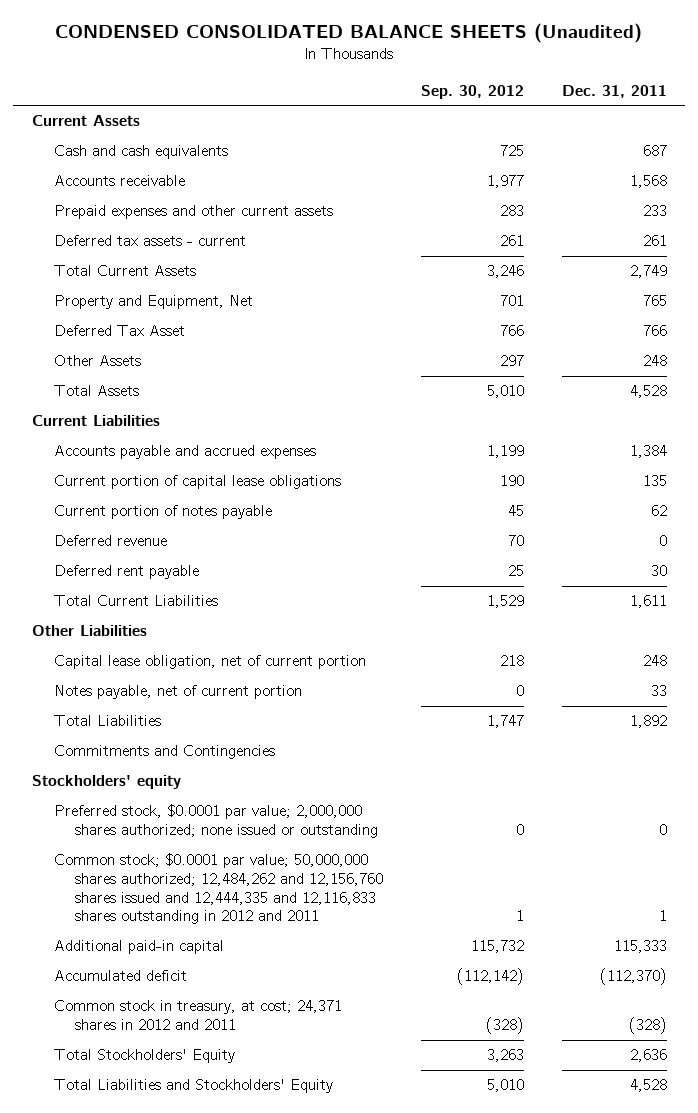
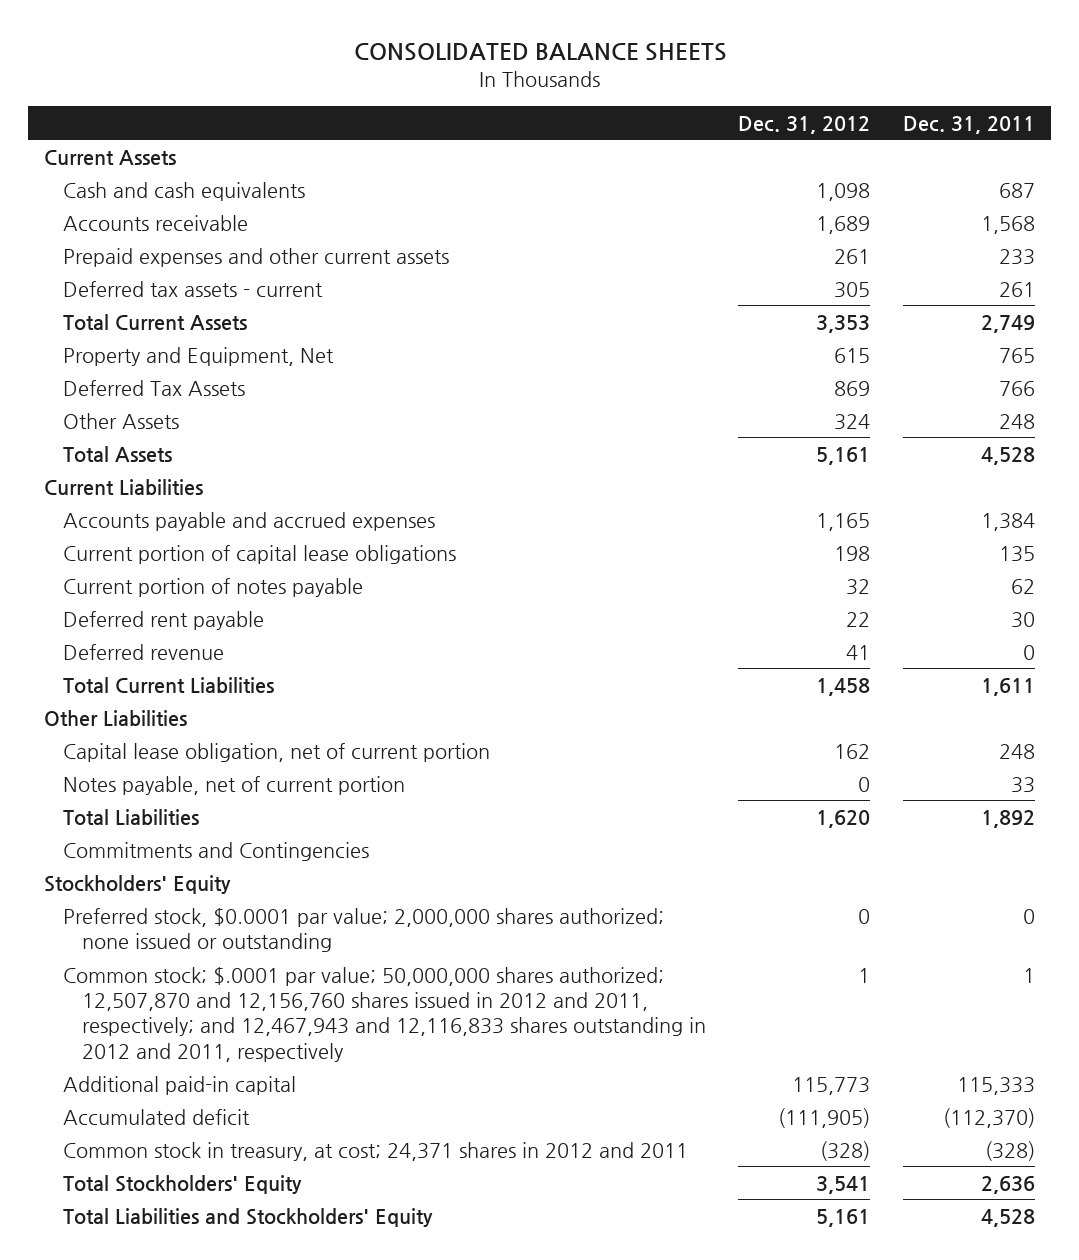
- CONDENSED CONSOLIDATED BALANCE SHEETS (Unaudited)
+ CONSOLIDATED BALANCE SHEETS
- | Sep. 30, 2012 | Dec. 31, 2011
+ | Dec. 31, 2012 | Dec. 31, 2011
- Deferred Tax Asset | 766 | 766
+ Deferred Tax Assets | 869 | 766
moved down: Deferred revenue | 41 | 0
- Stockholders' equity
+ Stockholders' Equity
- Common stock; $0.0001 par value; 50,000,000 shares authorized; 12,484,262 and 12,156,760 shares issued and 12,444,335 and 12,116,833 shares outstanding in 2012 and 2011 | 1 | 1
+ Common stock; $.0001 par value; 50,000,000 shares authorized; 12,507,870 and 12,156,760 shares issued in 2012 and 2011, respectively; and 12,467,943 and 12,116,833 shares outstanding in 2012 and 2011, respectively | 1 | 1

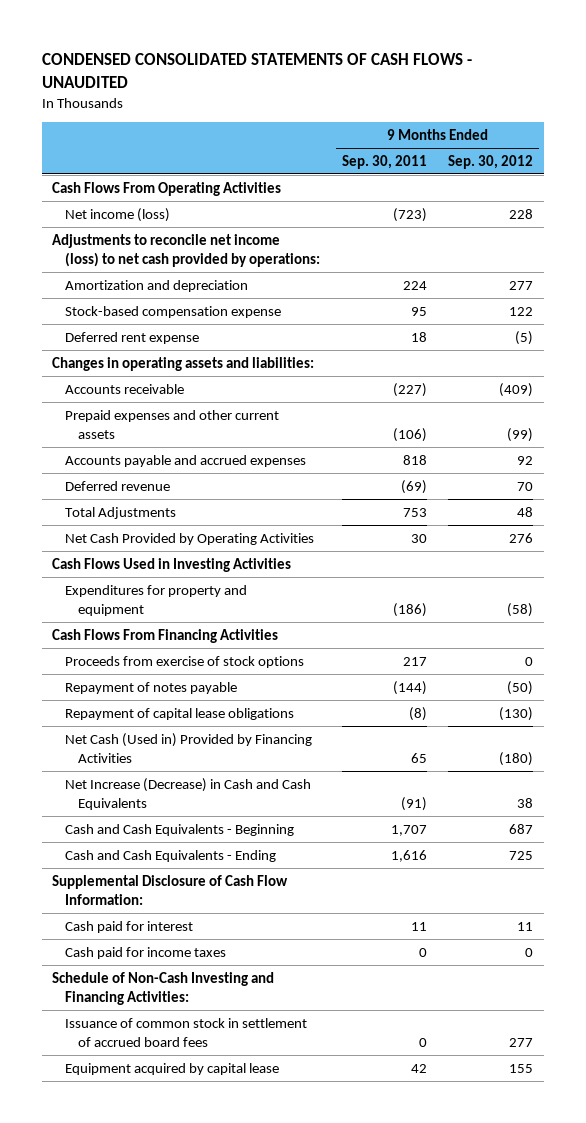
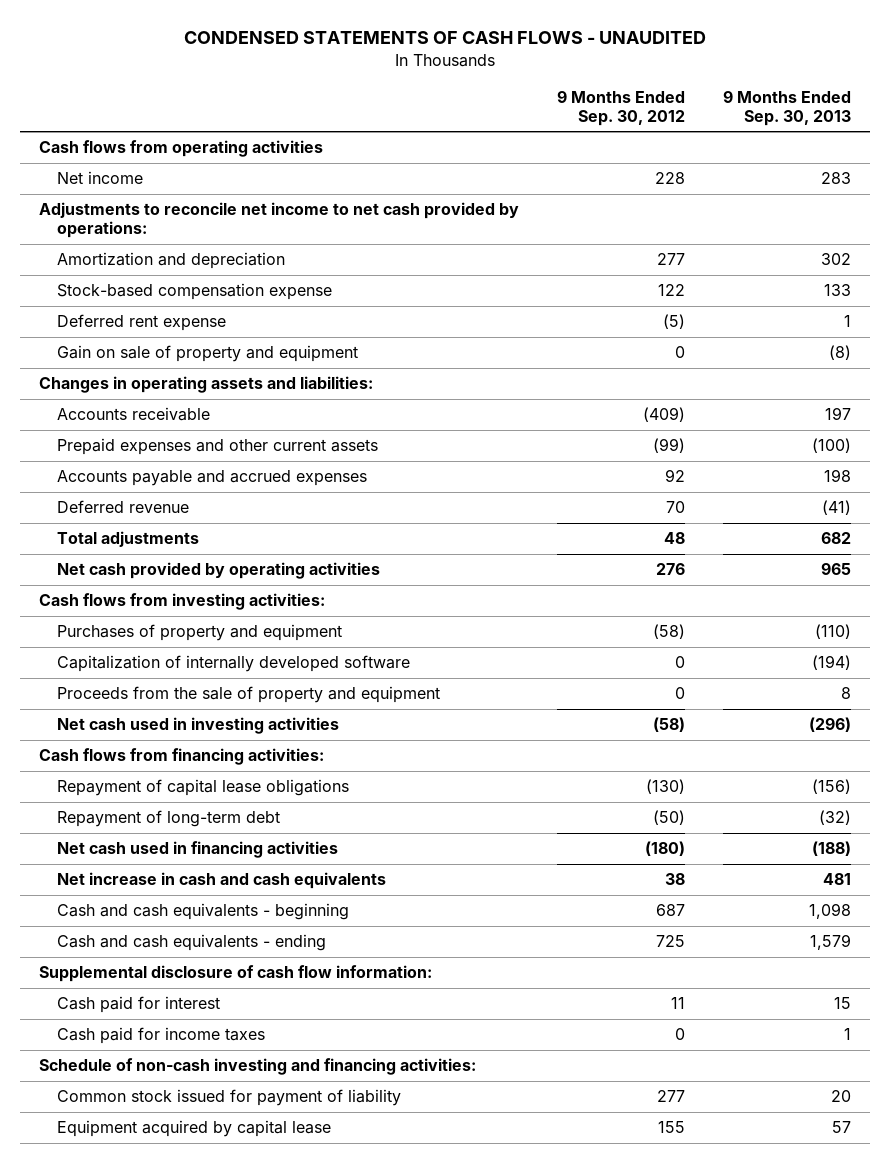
- CONDENSED CONSOLIDATED STATEMENTS OF CASH FLOWS - UNAUDITED
+ CONDENSED STATEMENTS OF CASH FLOWS - UNAUDITED
- | 9 Months Ended Sep. 30, 2011 | 9 Months Ended Sep. 30, 2012
+ | 9 Months Ended Sep. 30, 2012 | 9 Months Ended Sep. 30, 2013
- Cash Flows From Operating Activities
- Net income (loss) | (723) | 228
- Adjustments to reconcile net income (loss) to net cash provided by operations:
+ Cash flows from operating activities
+ Net income | 228 | 283
+ Adjustments to reconcile net income to net cash provided by operations:
+ Gain on sale of property and equipment | 0 | (8)
- Total Adjustments | 753 | 48
- Net Cash Provided by Operating Activities | 30 | 276
- Cash Flows Used in Investing Activities
- Expenditures for property and equipment | (186) | (58)
- Cash Flows From Financing Activities
- Proceeds from exercise of stock options | 217 | 0
- Repayment of notes payable | (144) | (50)
+ Total adjustments | 48 | 682
+ Net cash provided by operating activities | 276 | 965
+ Cash flows from investing activities:
+ Purchases of property and equipment | (58) | (110)
+ Capitalization of internally developed software | 0 | (194)
+ Proceeds from the sale of property and equipment | 0 | 8
+ Net cash used in investing activities | (58) | (296)
+ Cash flows from financing activities:
- Net Cash (Used in) Provided by Financing Activities | 65 | (180)
- Net Increase (Decrease) in Cash and Cash Equivalents | (91) | 38
- Cash and Cash Equivalents - Beginning | 1,707 | 687
- Cash and Cash Equivalents - Ending | 1,616 | 725
- Supplemental Disclosure of Cash Flow Information:
+ Repayment of long-term debt | (50) | (32)
+ Net cash used in financing activities | (180) | (188)
+ Net increase in cash and cash equivalents | 38 | 481
+ Cash and cash equivalents - beginning | 687 | 1,098
+ Cash and cash equivalents - ending | 725 | 1,579
+ Supplemental disclosure of cash flow information:
- Schedule of Non-Cash Investing and Financing Activities:
- Issuance of common stock in settlement of accrued board fees | 0 | 277
+ Schedule of non-cash investing and financing activities:
+ Common stock issued for payment of liability | 277 | 20

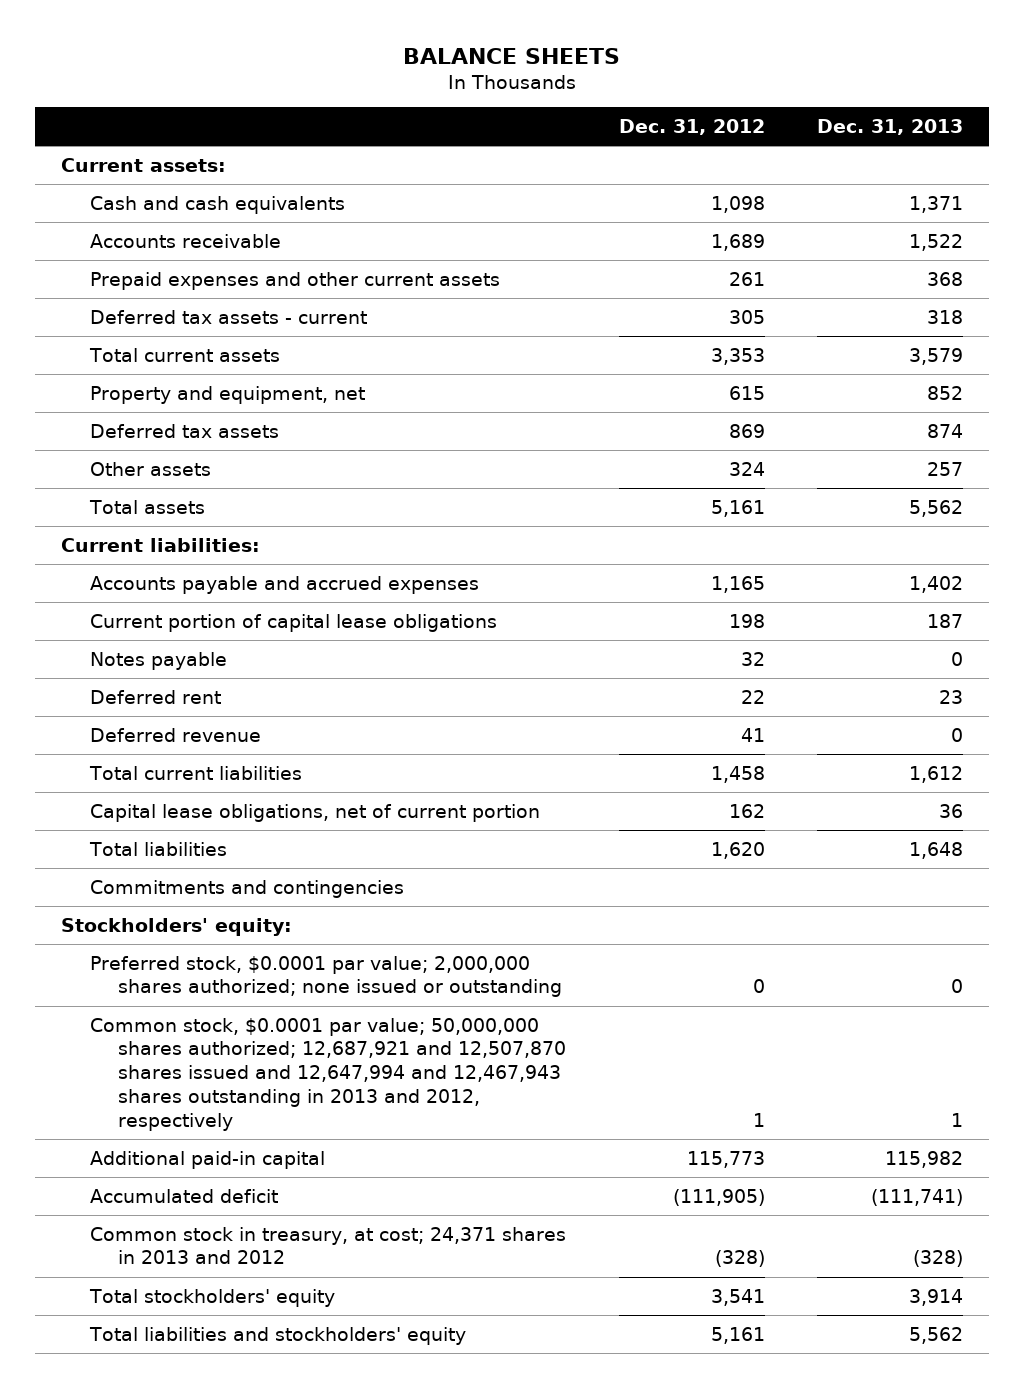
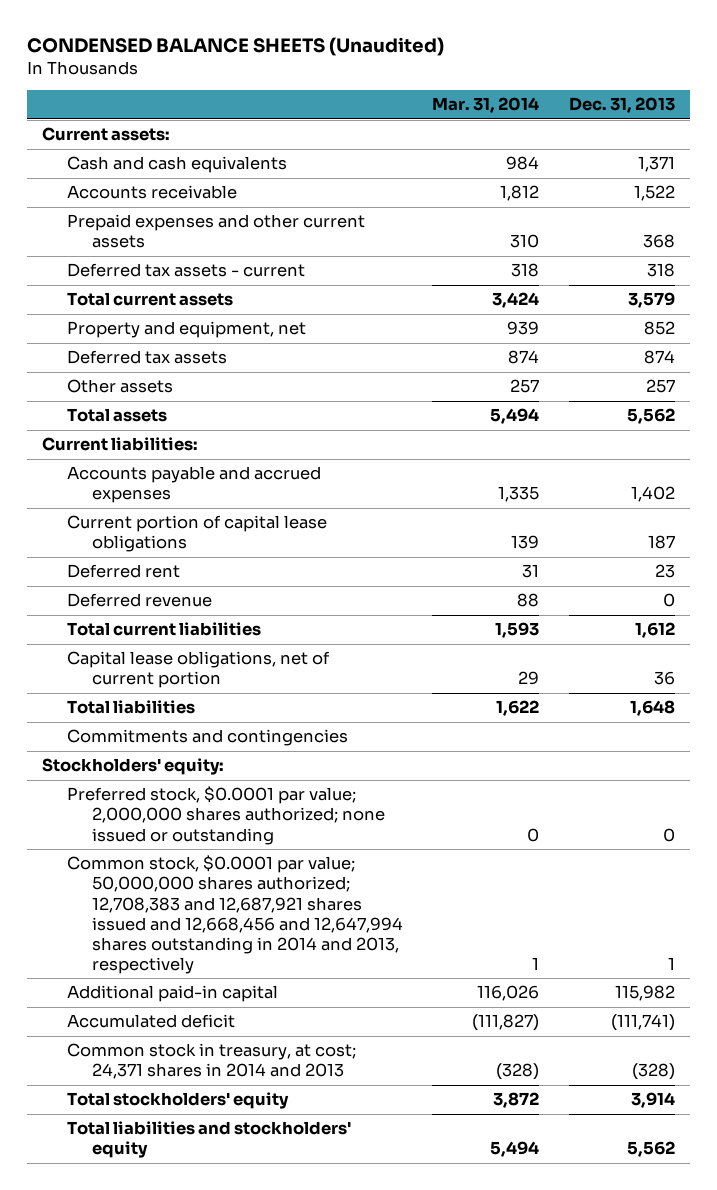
- BALANCE SHEETS
+ CONDENSED BALANCE SHEETS (Unaudited)
- | Dec. 31, 2012 | Dec. 31, 2013
+ | Mar. 31, 2014 | Dec. 31, 2013
- Notes payable | 32 | 0
- Common stock, $0.0001 par value; 50,000,000 shares authorized; 12,687,921 and 12,507,870 shares issued and 12,647,994 and 12,467,943 shares outstanding in 2013 and 2012, respectively | 1 | 1
+ Common stock, $0.0001 par value; 50,000,000 shares authorized; 12,708,383 and 12,687,921 shares issued and 12,668,456 and 12,647,994 shares outstanding in 2014 and 2013, respectively | 1 | 1
- Common stock in treasury, at cost; 24,371 shares in 2013 and 2012 | (328) | (328)
+ Common stock in treasury, at cost; 24,371 shares in 2014 and 2013 | (328) | (328)

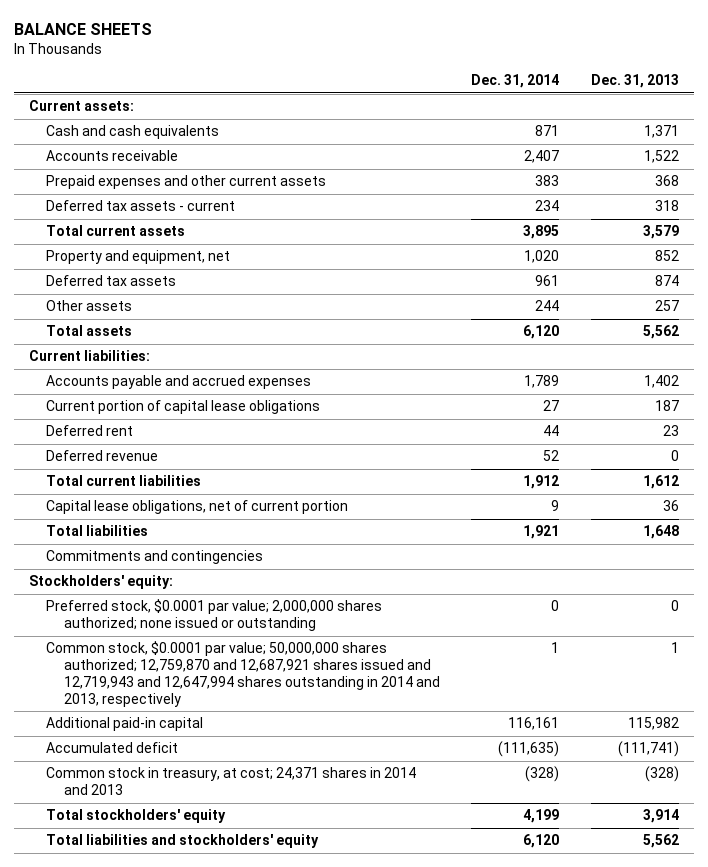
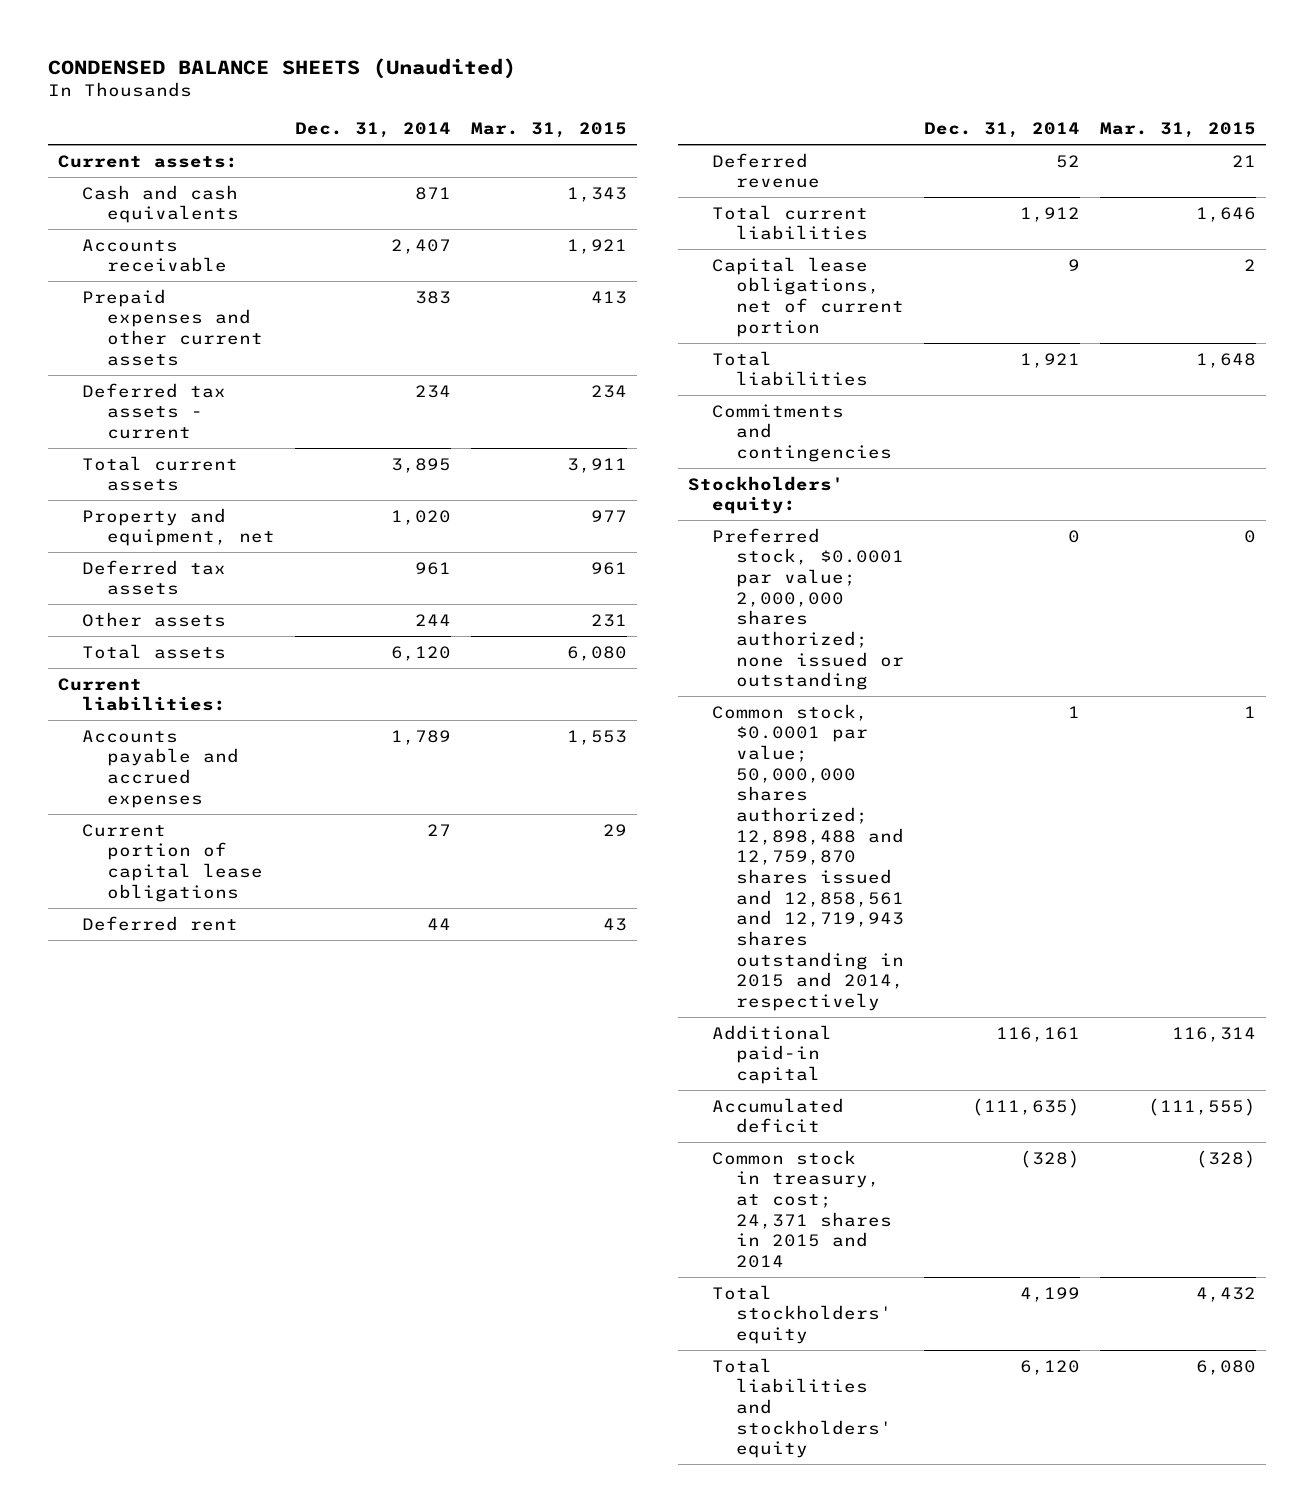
- BALANCE SHEETS
+ CONDENSED BALANCE SHEETS (Unaudited)
- | Dec. 31, 2014 | Dec. 31, 2013
+ | Dec. 31, 2014 | Mar. 31, 2015
- Common stock, $0.0001 par value; 50,000,000 shares authorized; 12,759,870 and 12,687,921 shares issued and 12,719,943 and 12,647,994 shares outstanding in 2014 and 2013, respectively | 1 | 1
+ Common stock, $0.0001 par value; 50,000,000 shares authorized; 12,898,488 and 12,759,870 shares issued and 12,858,561 and 12,719,943 shares outstanding in 2015 and 2014, respectively | 1 | 1
- Common stock in treasury, at cost; 24,371 shares in 2014 and 2013 | (328) | (328)
+ Common stock in treasury, at cost; 24,371 shares in 2015 and 2014 | (328) | (328)

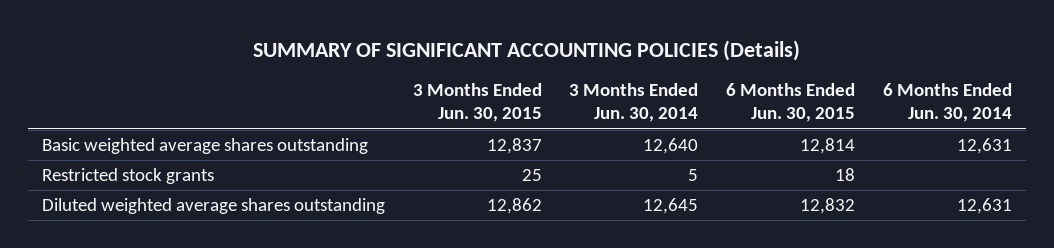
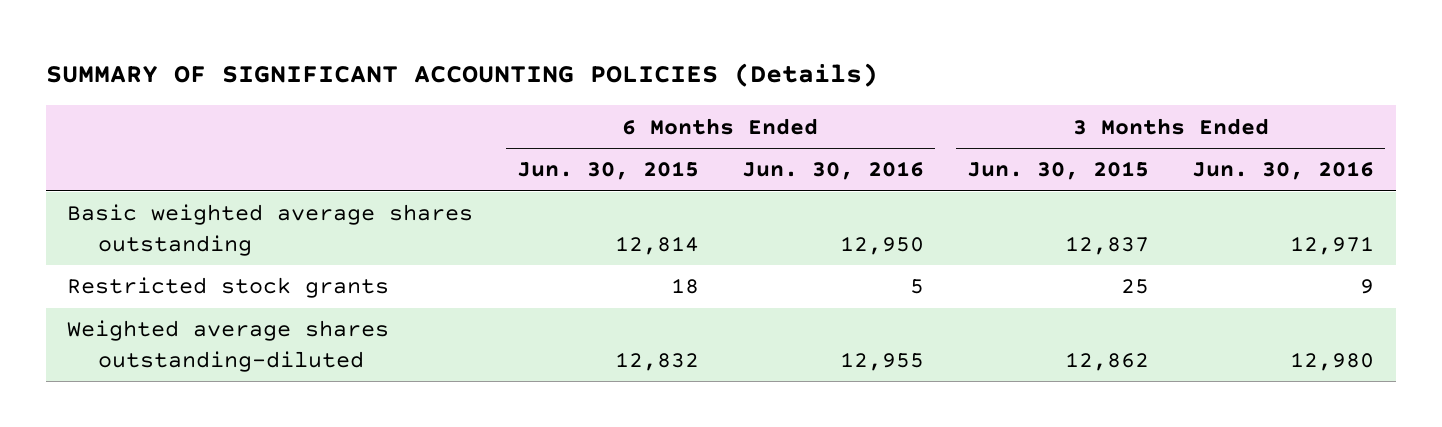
- | 3 Months Ended Jun. 30, 2015 | 3 Months Ended Jun. 30, 2014 | 6 Months Ended Jun. 30, 2015 | 6 Months Ended Jun. 30, 2014
+ | 6 Months Ended Jun. 30, 2015 | 6 Months Ended Jun. 30, 2016 | 3 Months Ended Jun. 30, 2015 | 3 Months Ended Jun. 30, 2016
- Diluted weighted average shares outstanding | 12,862 | 12,645 | 12,832 | 12,631
+ Weighted average shares outstanding-diluted | 12,832 | 12,955 | 12,862 | 12,980

